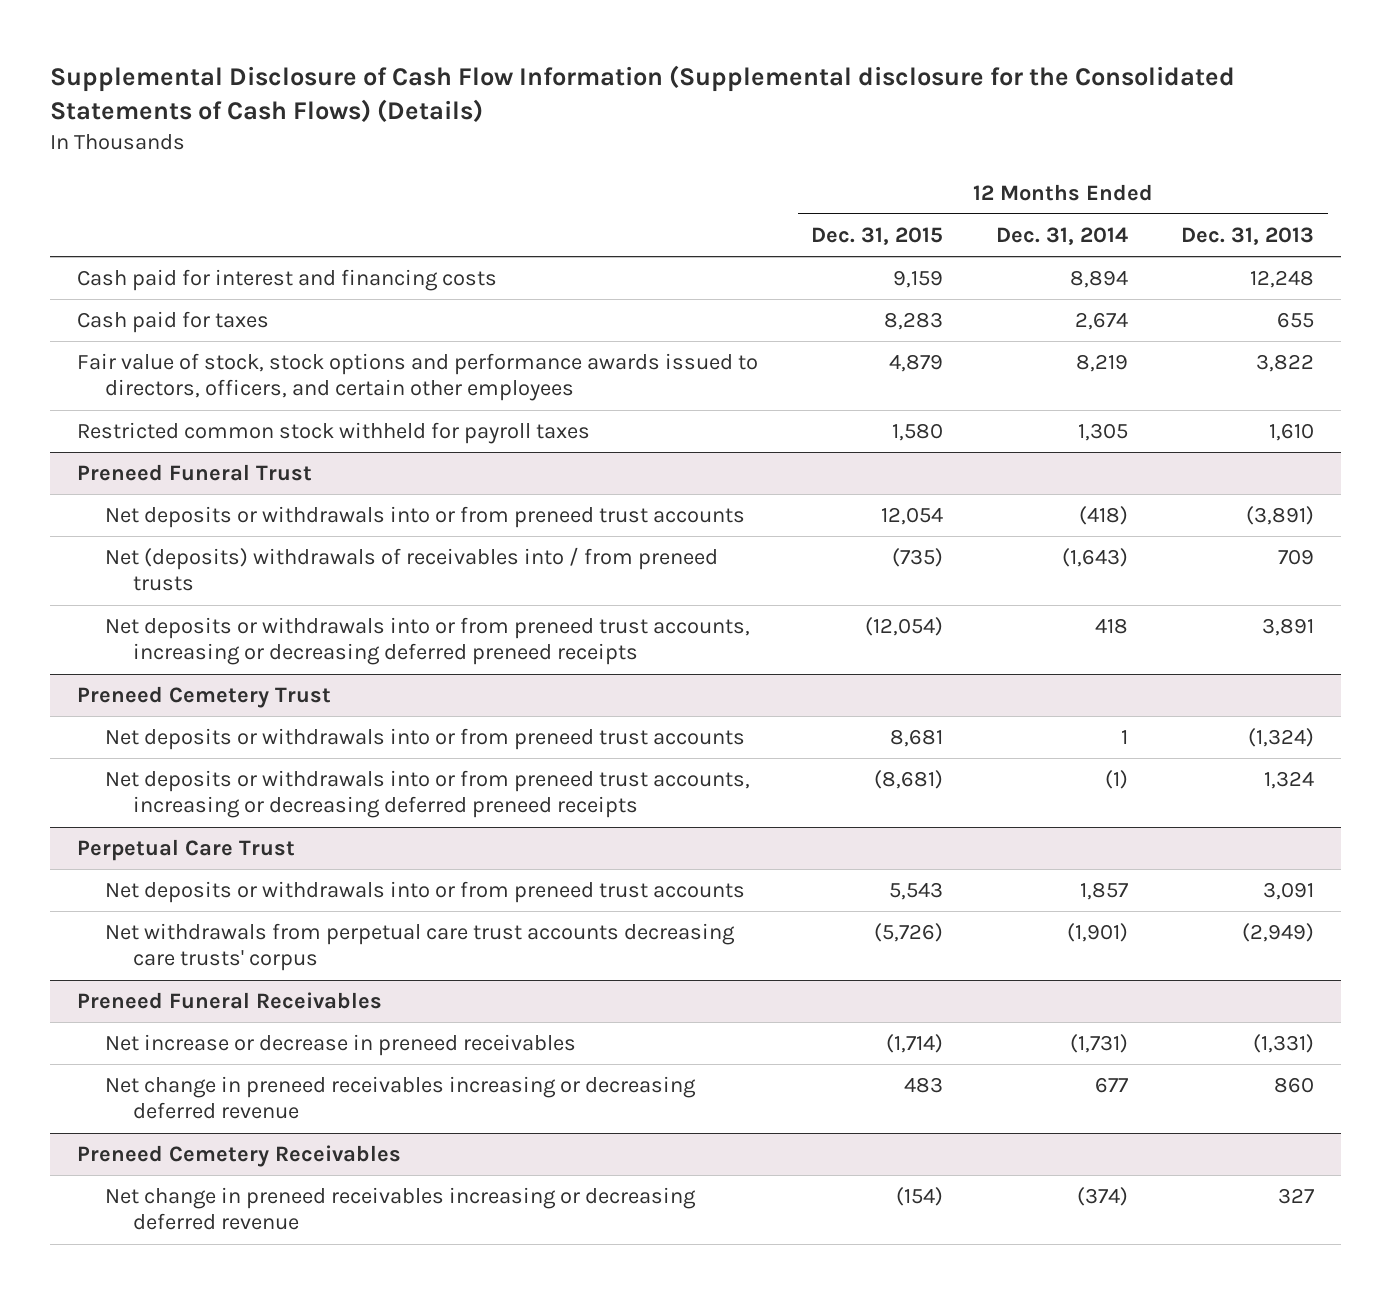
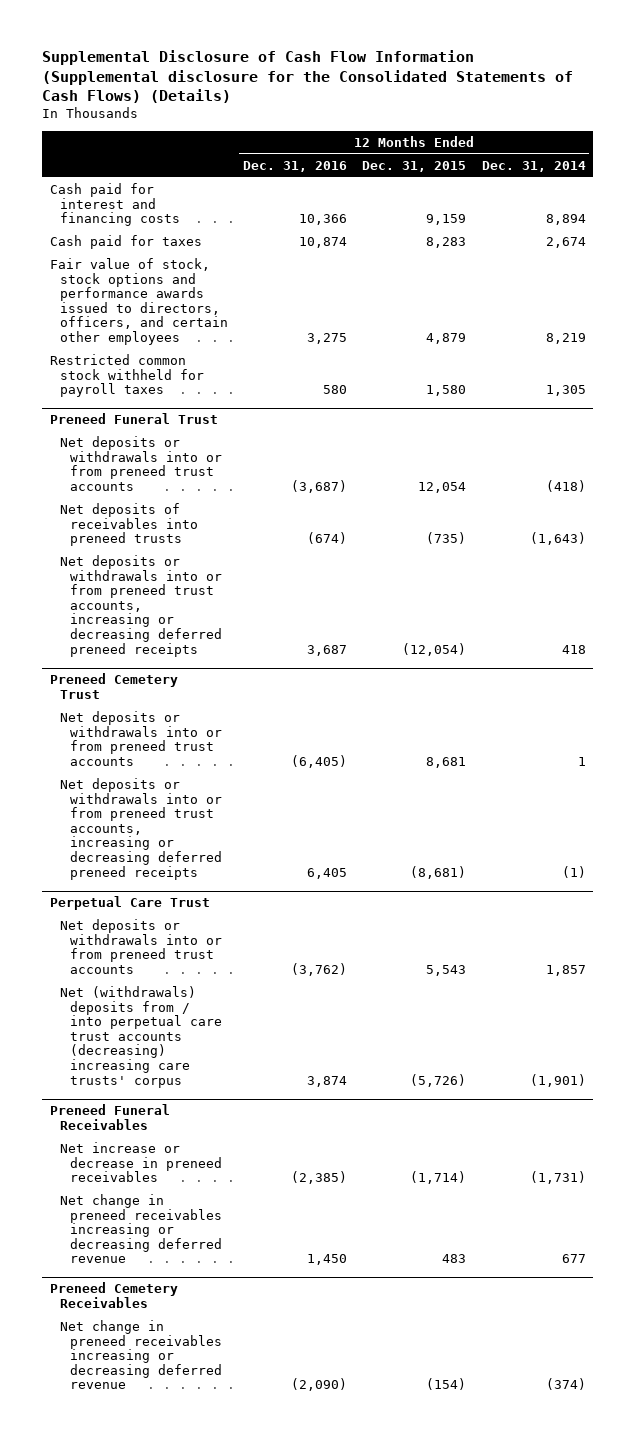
- | 12 Months Ended Dec. 31, 2015 | 12 Months Ended Dec. 31, 2014 | 12 Months Ended Dec. 31, 2013
+ | 12 Months Ended Dec. 31, 2016 | 12 Months Ended Dec. 31, 2015 | 12 Months Ended Dec. 31, 2014
@ Preneed Funeral Trust
- Net (deposits) withdrawals of receivables into / from preneed trusts | (735) | (1,643) | 709
+ Net deposits of receivables into preneed trusts | (674) | (735) | (1,643)
@ Perpetual Care Trust
- Net withdrawals from perpetual care trust accounts decreasing care trusts' corpus | (5,726) | (1,901) | (2,949)
+ Net (withdrawals) deposits from / into perpetual care trust accounts (decreasing) increasing care trusts' corpus | 3,874 | (5,726) | (1,901)

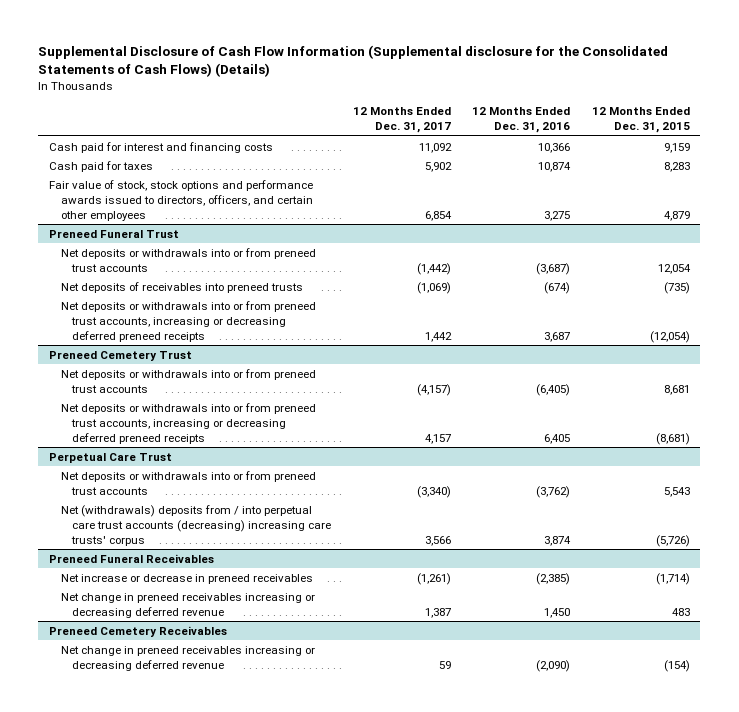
- | 12 Months Ended Dec. 31, 2016 | 12 Months Ended Dec. 31, 2015 | 12 Months Ended Dec. 31, 2014
+ | 12 Months Ended Dec. 31, 2017 | 12 Months Ended Dec. 31, 2016 | 12 Months Ended Dec. 31, 2015
- Restricted common stock withheld for payroll taxes | 580 | 1,580 | 1,305

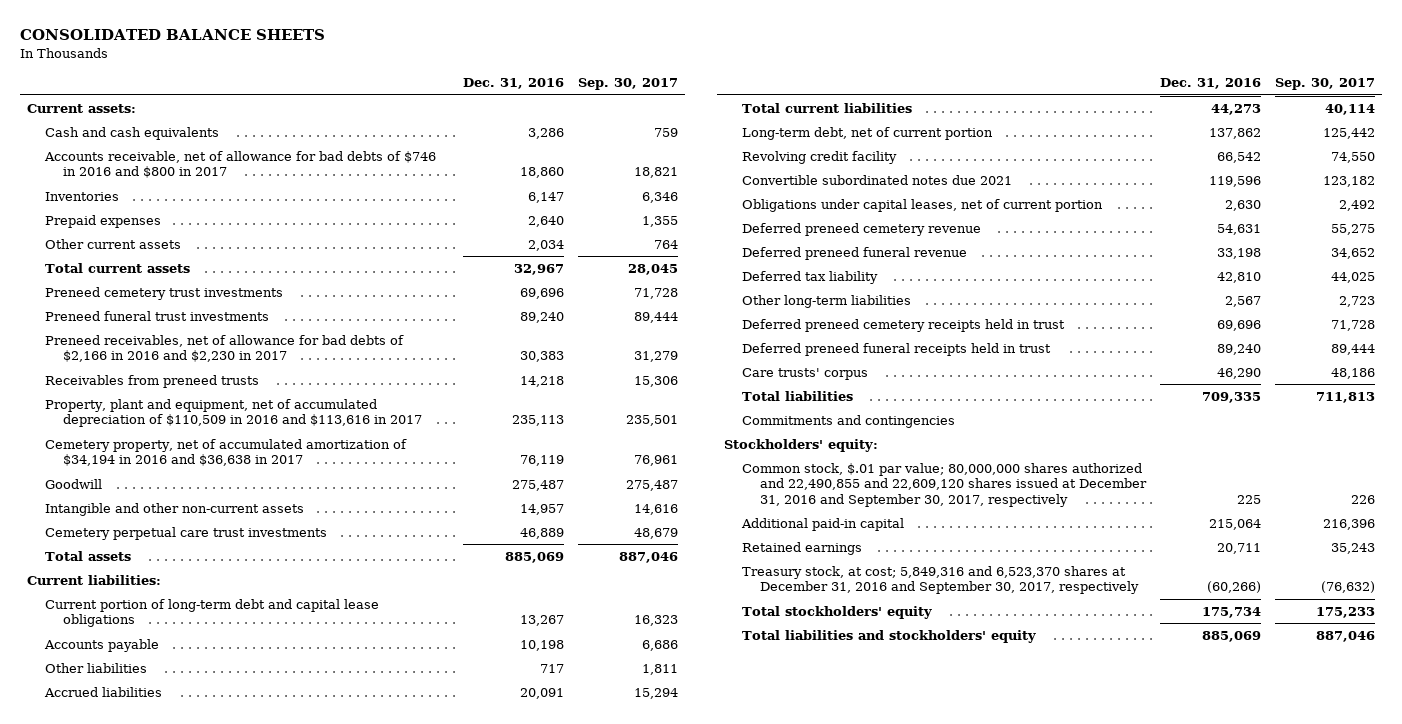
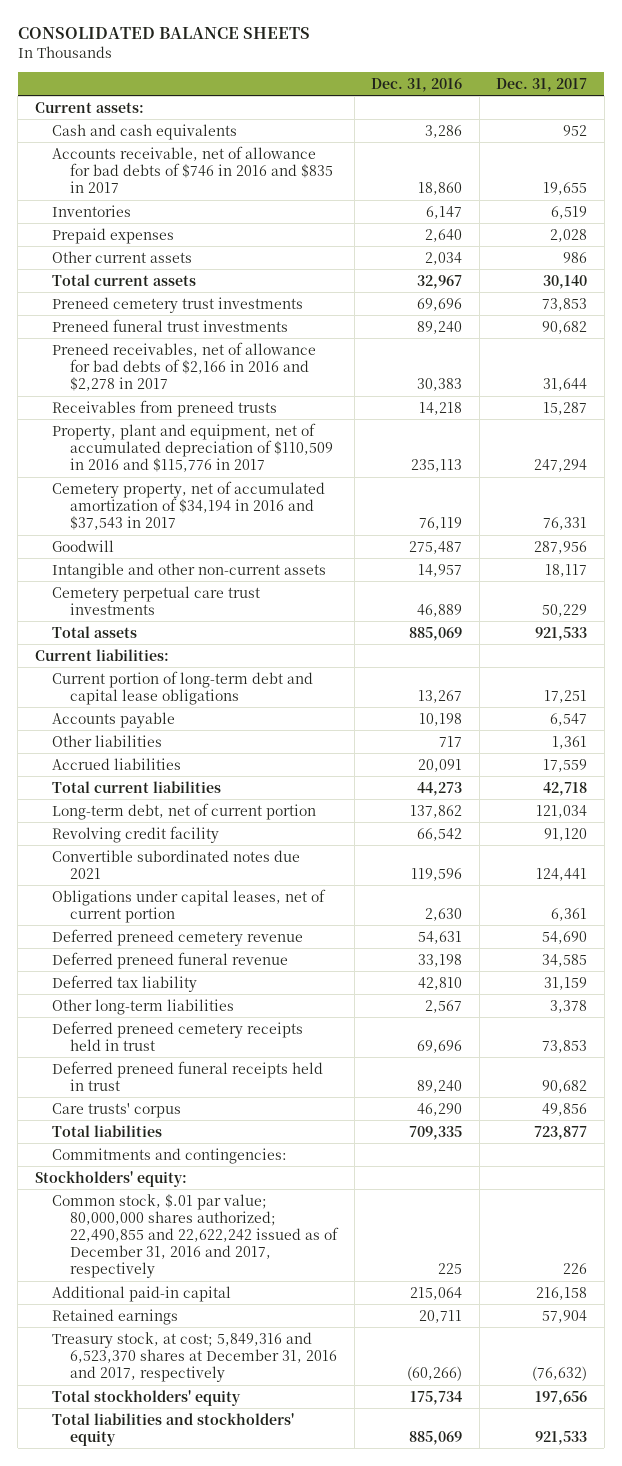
- | Dec. 31, 2016 | Sep. 30, 2017
+ | Dec. 31, 2016 | Dec. 31, 2017
- Accounts receivable, net of allowance for bad debts of $746 in 2016 and $800 in 2017 | 18,860 | 18,821
+ Accounts receivable, net of allowance for bad debts of $746 in 2016 and $835 in 2017 | 18,860 | 19,655
- Preneed receivables, net of allowance for bad debts of $2,166 in 2016 and $2,230 in 2017 | 30,383 | 31,279
+ Preneed receivables, net of allowance for bad debts of $2,166 in 2016 and $2,278 in 2017 | 30,383 | 31,644
- Property, plant and equipment, net of accumulated depreciation of $110,509 in 2016 and $113,616 in 2017 | 235,113 | 235,501
- Cemetery property, net of accumulated amortization of $34,194 in 2016 and $36,638 in 2017 | 76,119 | 76,961
+ Property, plant and equipment, net of accumulated depreciation of $110,509 in 2016 and $115,776 in 2017 | 235,113 | 247,294
+ Cemetery property, net of accumulated amortization of $34,194 in 2016 and $37,543 in 2017 | 76,119 | 76,331
- Commitments and contingencies
+ Commitments and contingencies:
- Common stock, $.01 par value; 80,000,000 shares authorized and 22,490,855 and 22,609,120 shares issued at December 31, 2016 and September 30, 2017, respectively | 225 | 226
+ Common stock, $.01 par value; 80,000,000 shares authorized; 22,490,855 and 22,622,242 issued as of December 31, 2016 and 2017, respectively | 225 | 226
- Treasury stock, at cost; 5,849,316 and 6,523,370 shares at December 31, 2016 and September 30, 2017, respectively | (60,266) | (76,632)
+ Treasury stock, at cost; 5,849,316 and 6,523,370 shares at December 31, 2016 and 2017, respectively | (60,266) | (76,632)

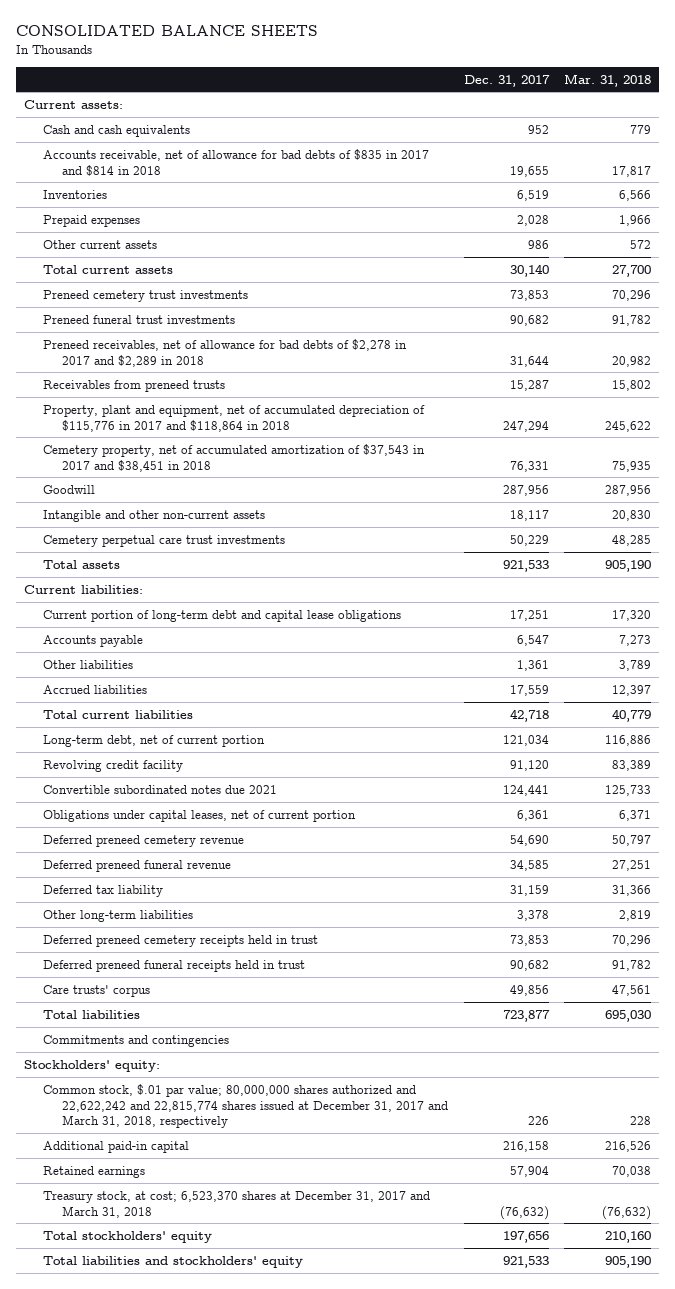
- | Dec. 31, 2016 | Dec. 31, 2017
+ | Dec. 31, 2017 | Mar. 31, 2018
- Accounts receivable, net of allowance for bad debts of $746 in 2016 and $835 in 2017 | 18,860 | 19,655
+ Accounts receivable, net of allowance for bad debts of $835 in 2017 and $814 in 2018 | 19,655 | 17,817
- Preneed receivables, net of allowance for bad debts of $2,166 in 2016 and $2,278 in 2017 | 30,383 | 31,644
+ Preneed receivables, net of allowance for bad debts of $2,278 in 2017 and $2,289 in 2018 | 31,644 | 20,982
- Property, plant and equipment, net of accumulated depreciation of $110,509 in 2016 and $115,776 in 2017 | 235,113 | 247,294
- Cemetery property, net of accumulated amortization of $34,194 in 2016 and $37,543 in 2017 | 76,119 | 76,331
+ Property, plant and equipment, net of accumulated depreciation of $115,776 in 2017 and $118,864 in 2018 | 247,294 | 245,622
+ Cemetery property, net of accumulated amortization of $37,543 in 2017 and $38,451 in 2018 | 76,331 | 75,935
- Commitments and contingencies:
+ Commitments and contingencies
- Common stock, $.01 par value; 80,000,000 shares authorized; 22,490,855 and 22,622,242 issued as of December 31, 2016 and 2017, respectively | 225 | 226
+ Common stock, $.01 par value; 80,000,000 shares authorized and 22,622,242 and 22,815,774 shares issued at December 31, 2017 and March 31, 2018, respectively | 226 | 228
- Treasury stock, at cost; 5,849,316 and 6,523,370 shares at December 31, 2016 and 2017, respectively | (60,266) | (76,632)
+ Treasury stock, at cost; 6,523,370 shares at December 31, 2017 and March 31, 2018 | (76,632) | (76,632)

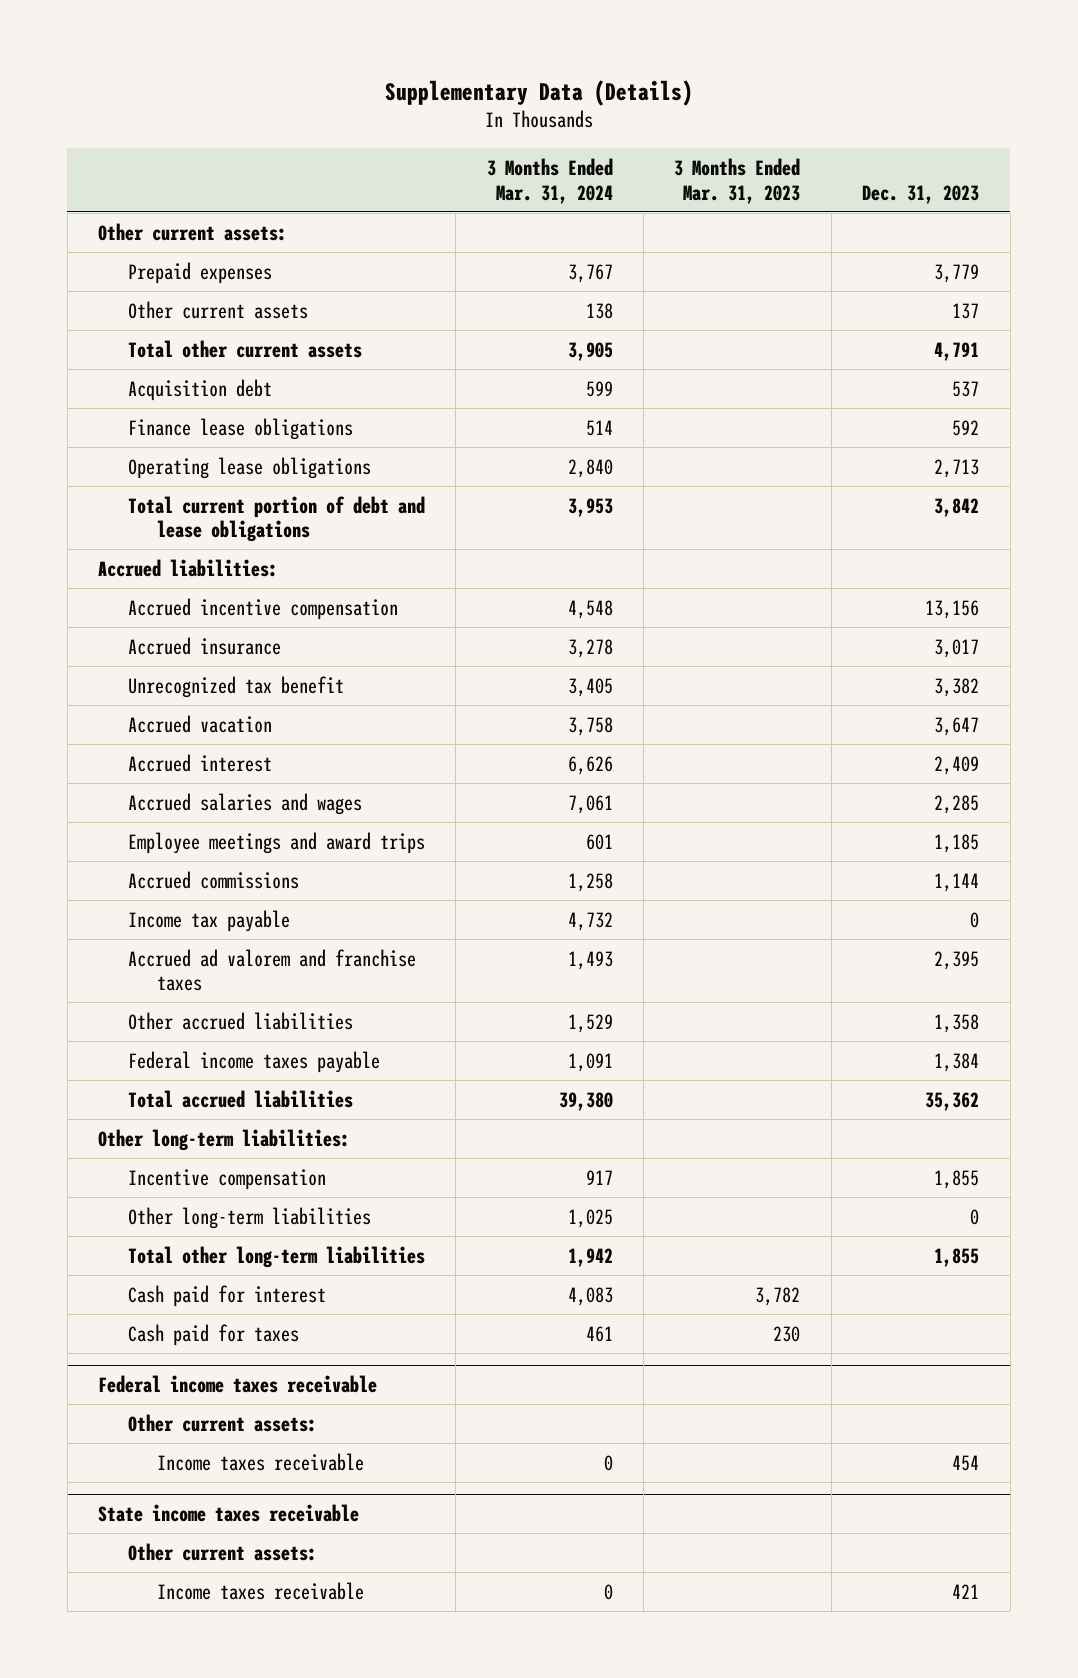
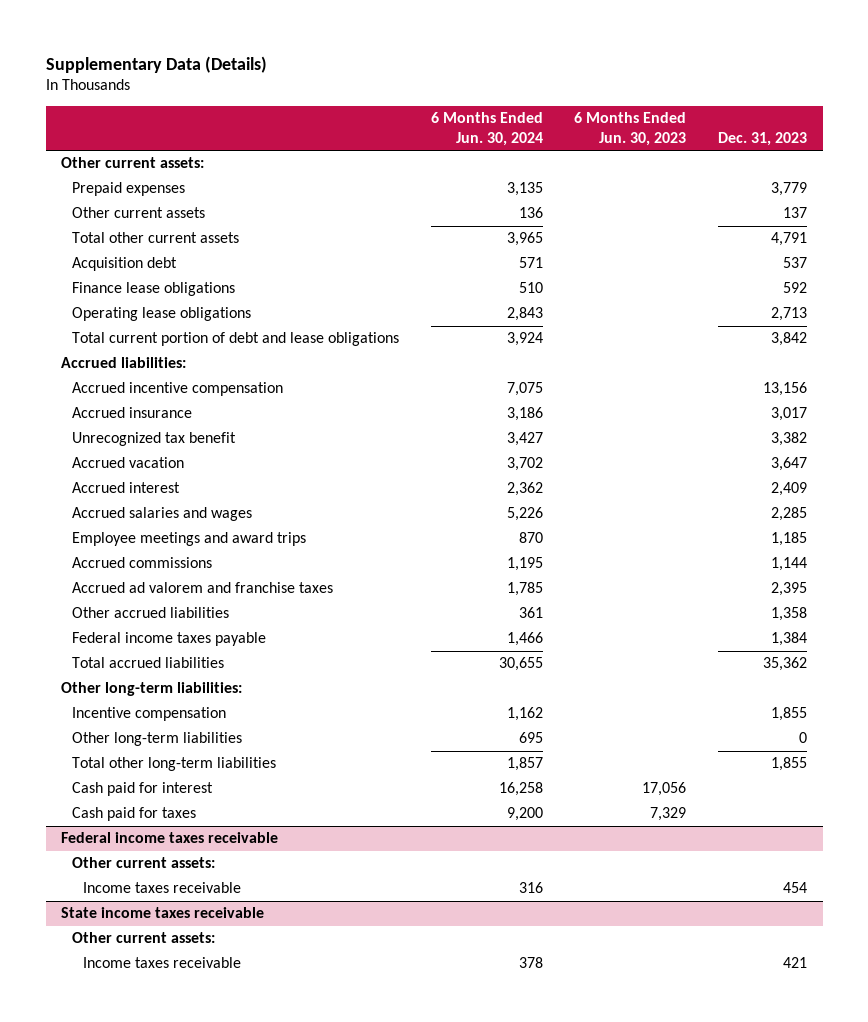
- | 3 Months Ended Mar. 31, 2024 | 3 Months Ended Mar. 31, 2023 | Dec. 31, 2023
+ | 6 Months Ended Jun. 30, 2024 | 6 Months Ended Jun. 30, 2023 | Dec. 31, 2023
- Income tax payable | 4,732 | | 0

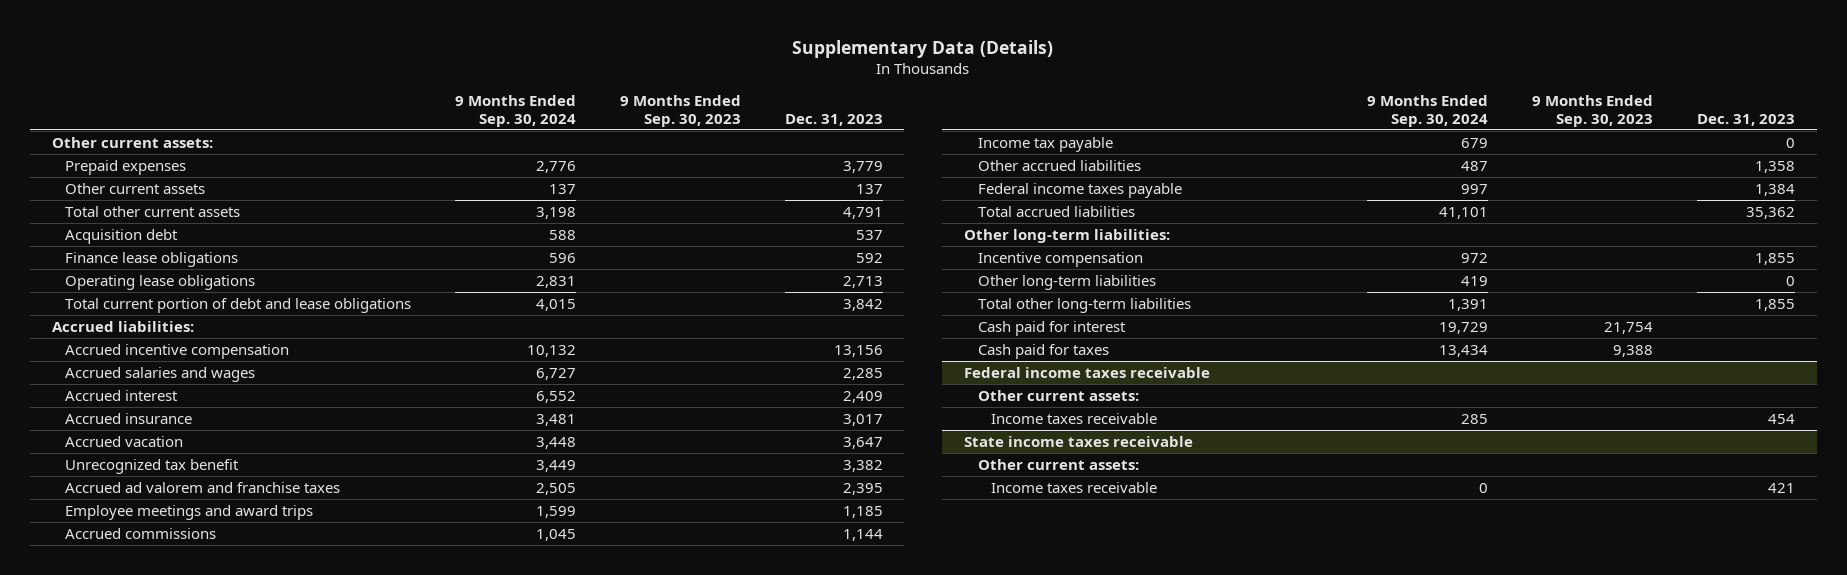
- | 6 Months Ended Jun. 30, 2024 | 6 Months Ended Jun. 30, 2023 | Dec. 31, 2023
+ | 9 Months Ended Sep. 30, 2024 | 9 Months Ended Sep. 30, 2023 | Dec. 31, 2023
moved up: Accrued salaries and wages | 6,727 | | 2,285
moved up: Accrued interest | 6,552 | | 2,409
moved down: Unrecognized tax benefit | 3,449 | | 3,382
moved up: Accrued ad valorem and franchise taxes | 2,505 | | 2,395
+ Income tax payable | 679 | | 0

